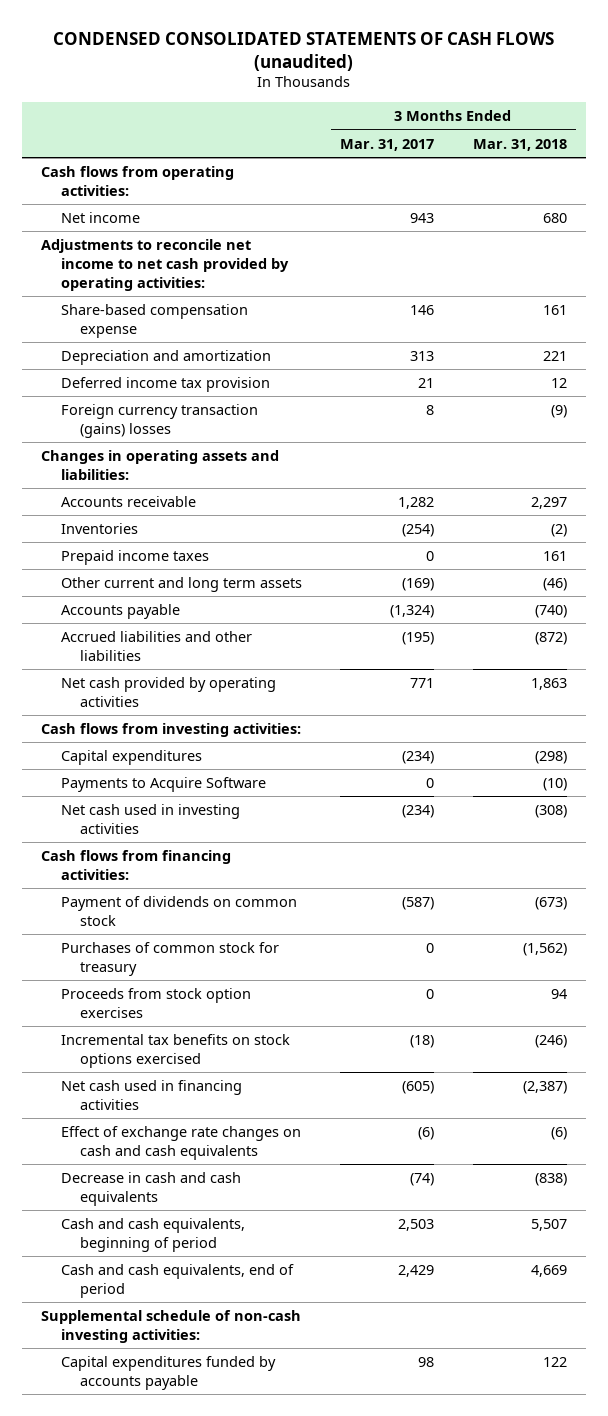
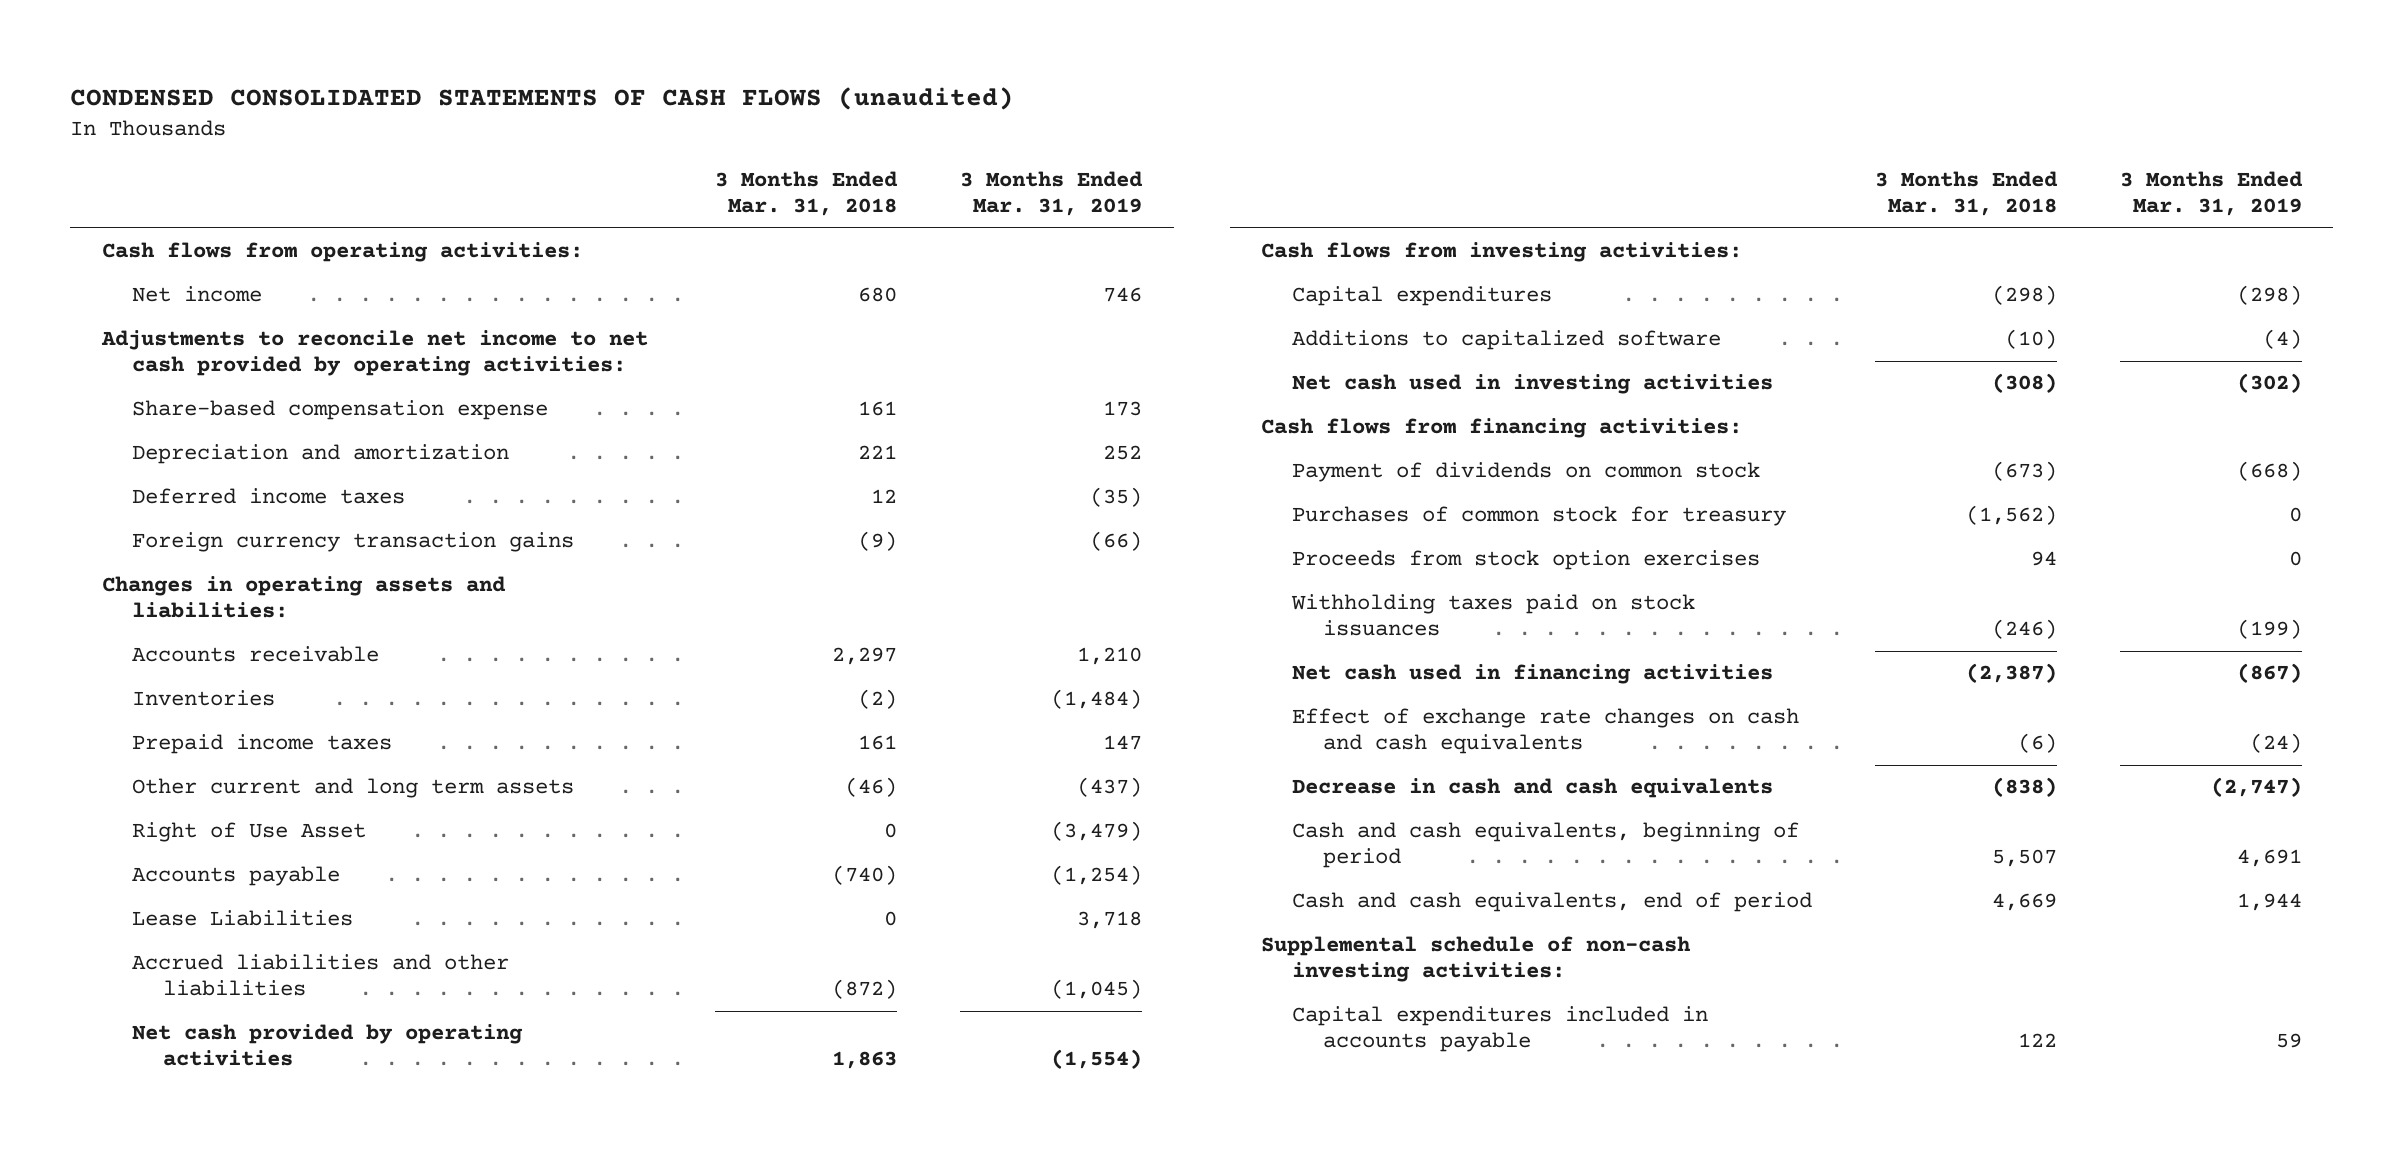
- | 3 Months Ended Mar. 31, 2017 | 3 Months Ended Mar. 31, 2018
+ | 3 Months Ended Mar. 31, 2018 | 3 Months Ended Mar. 31, 2019
- Deferred income tax provision | 21 | 12
- Foreign currency transaction (gains) losses | 8 | (9)
+ Deferred income taxes | 12 | (35)
+ Foreign currency transaction gains | (9) | (66)
+ Right of Use Asset | 0 | (3,479)
+ Lease Liabilities | 0 | 3,718
- Payments to Acquire Software | 0 | (10)
+ Additions to capitalized software | (10) | (4)
- Incremental tax benefits on stock options exercised | (18) | (246)
+ Withholding taxes paid on stock issuances | (246) | (199)
- Capital expenditures funded by accounts payable | 98 | 122
+ Capital expenditures included in accounts payable | 122 | 59

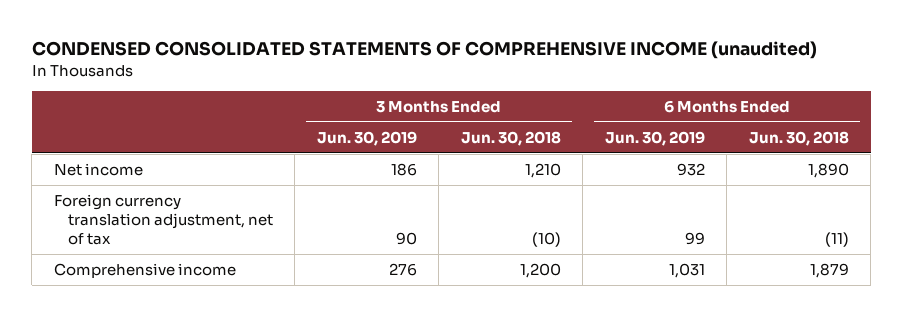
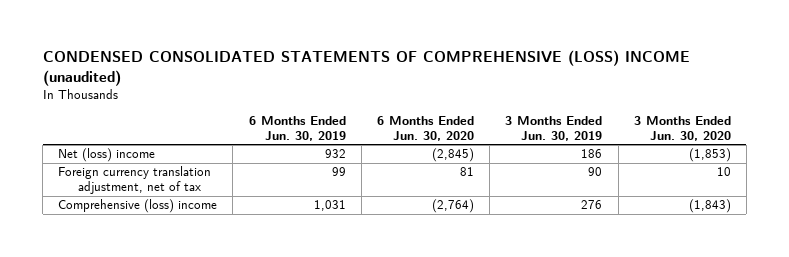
- CONDENSED CONSOLIDATED STATEMENTS OF COMPREHENSIVE INCOME (unaudited)
+ CONDENSED CONSOLIDATED STATEMENTS OF COMPREHENSIVE (LOSS) INCOME (unaudited)
- | 3 Months Ended Jun. 30, 2019 | 3 Months Ended Jun. 30, 2018 | 6 Months Ended Jun. 30, 2019 | 6 Months Ended Jun. 30, 2018
+ | 6 Months Ended Jun. 30, 2019 | 6 Months Ended Jun. 30, 2020 | 3 Months Ended Jun. 30, 2019 | 3 Months Ended Jun. 30, 2020
- Net income | 186 | 1,210 | 932 | 1,890
+ Net (loss) income | 932 | (2,845) | 186 | (1,853)
- Comprehensive income | 276 | 1,200 | 1,031 | 1,879
+ Comprehensive (loss) income | 1,031 | (2,764) | 276 | (1,843)

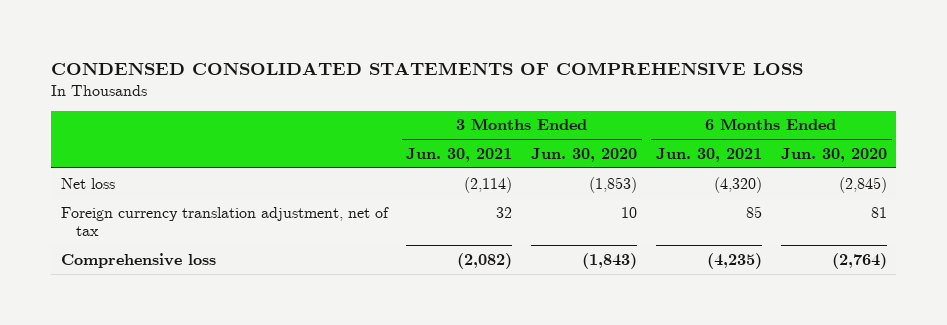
- CONDENSED CONSOLIDATED STATEMENTS OF COMPREHENSIVE (LOSS) INCOME (unaudited)
+ CONDENSED CONSOLIDATED STATEMENTS OF COMPREHENSIVE LOSS
- | 6 Months Ended Jun. 30, 2019 | 6 Months Ended Jun. 30, 2020 | 3 Months Ended Jun. 30, 2019 | 3 Months Ended Jun. 30, 2020
+ | 3 Months Ended Jun. 30, 2021 | 3 Months Ended Jun. 30, 2020 | 6 Months Ended Jun. 30, 2021 | 6 Months Ended Jun. 30, 2020
- Net (loss) income | 932 | (2,845) | 186 | (1,853)
+ Net loss | (2,114) | (1,853) | (4,320) | (2,845)
- Comprehensive (loss) income | 1,031 | (2,764) | 276 | (1,843)
+ Comprehensive loss | (2,082) | (1,843) | (4,235) | (2,764)

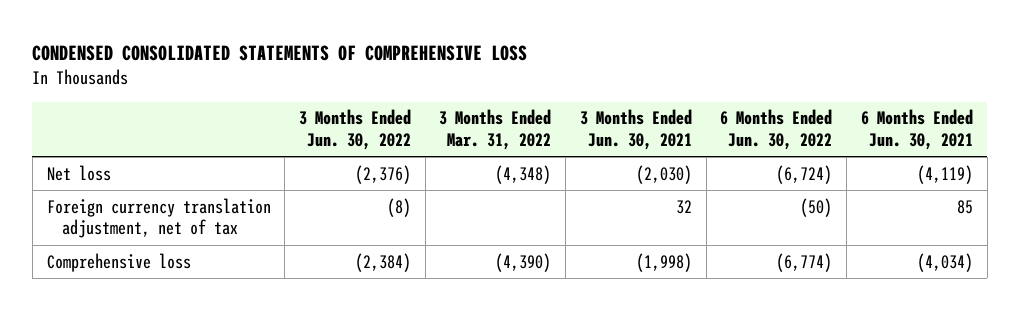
- | 3 Months Ended Jun. 30, 2021 | 3 Months Ended Jun. 30, 2020 | 6 Months Ended Jun. 30, 2021 | 6 Months Ended Jun. 30, 2020
+ | 3 Months Ended Jun. 30, 2022 | 3 Months Ended Mar. 31, 2022 | 3 Months Ended Jun. 30, 2021 | 6 Months Ended Jun. 30, 2022 | 6 Months Ended Jun. 30, 2021
- Net loss | (2,114) | (1,853) | (4,320) | (2,845)
+ Net loss | (2,376) | (4,348) | (2,030) | (6,724) | (4,119)
- Comprehensive loss | (2,082) | (1,843) | (4,235) | (2,764)
+ Comprehensive loss | (2,384) | (4,390) | (1,998) | (6,774) | (4,034)

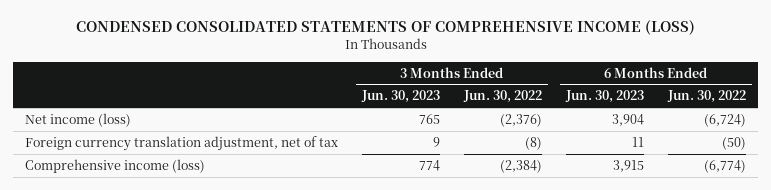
- CONDENSED CONSOLIDATED STATEMENTS OF COMPREHENSIVE LOSS
+ CONDENSED CONSOLIDATED STATEMENTS OF COMPREHENSIVE INCOME (LOSS)
- | 3 Months Ended Jun. 30, 2022 | 3 Months Ended Mar. 31, 2022 | 3 Months Ended Jun. 30, 2021 | 6 Months Ended Jun. 30, 2022 | 6 Months Ended Jun. 30, 2021
+ | 3 Months Ended Jun. 30, 2023 | 3 Months Ended Jun. 30, 2022 | 6 Months Ended Jun. 30, 2023 | 6 Months Ended Jun. 30, 2022
- Net loss | (2,376) | (4,348) | (2,030) | (6,724) | (4,119)
+ Net income (loss) | 765 | (2,376) | 3,904 | (6,724)
- Comprehensive loss | (2,384) | (4,390) | (1,998) | (6,774) | (4,034)
+ Comprehensive income (loss) | 774 | (2,384) | 3,915 | (6,774)

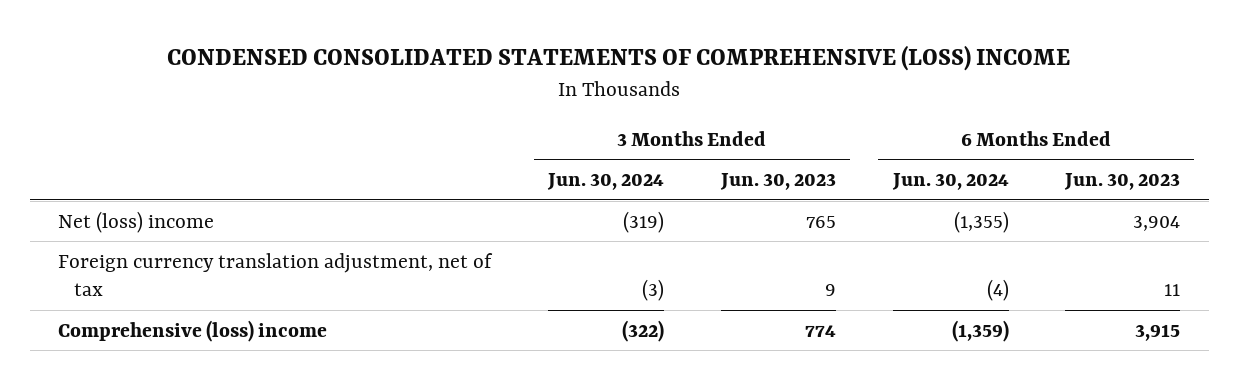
- CONDENSED CONSOLIDATED STATEMENTS OF COMPREHENSIVE INCOME (LOSS)
+ CONDENSED CONSOLIDATED STATEMENTS OF COMPREHENSIVE (LOSS) INCOME
- | 3 Months Ended Jun. 30, 2023 | 3 Months Ended Jun. 30, 2022 | 6 Months Ended Jun. 30, 2023 | 6 Months Ended Jun. 30, 2022
+ | 3 Months Ended Jun. 30, 2024 | 3 Months Ended Jun. 30, 2023 | 6 Months Ended Jun. 30, 2024 | 6 Months Ended Jun. 30, 2023
- Net income (loss) | 765 | (2,376) | 3,904 | (6,724)
+ Net (loss) income | (319) | 765 | (1,355) | 3,904
- Comprehensive income (loss) | 774 | (2,384) | 3,915 | (6,774)
+ Comprehensive (loss) income | (322) | 774 | (1,359) | 3,915

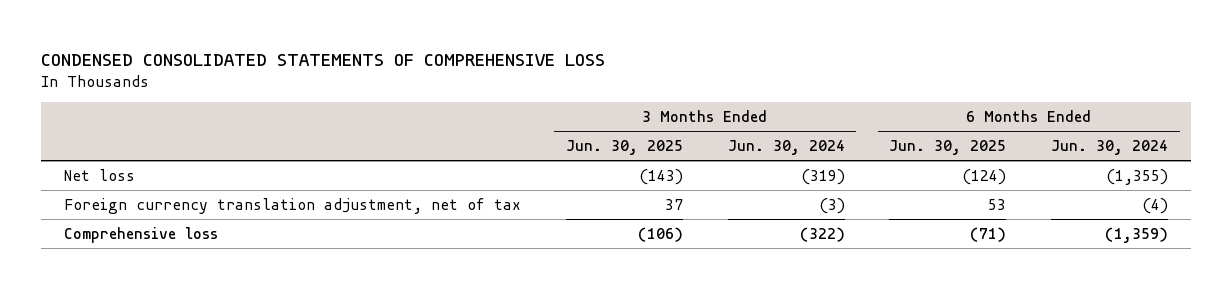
- CONDENSED CONSOLIDATED STATEMENTS OF COMPREHENSIVE (LOSS) INCOME
+ CONDENSED CONSOLIDATED STATEMENTS OF COMPREHENSIVE LOSS
- | 3 Months Ended Jun. 30, 2024 | 3 Months Ended Jun. 30, 2023 | 6 Months Ended Jun. 30, 2024 | 6 Months Ended Jun. 30, 2023
+ | 3 Months Ended Jun. 30, 2025 | 3 Months Ended Jun. 30, 2024 | 6 Months Ended Jun. 30, 2025 | 6 Months Ended Jun. 30, 2024
- Net (loss) income | (319) | 765 | (1,355) | 3,904
+ Net loss | (143) | (319) | (124) | (1,355)
- Comprehensive (loss) income | (322) | 774 | (1,359) | 3,915
+ Comprehensive loss | (106) | (322) | (71) | (1,359)

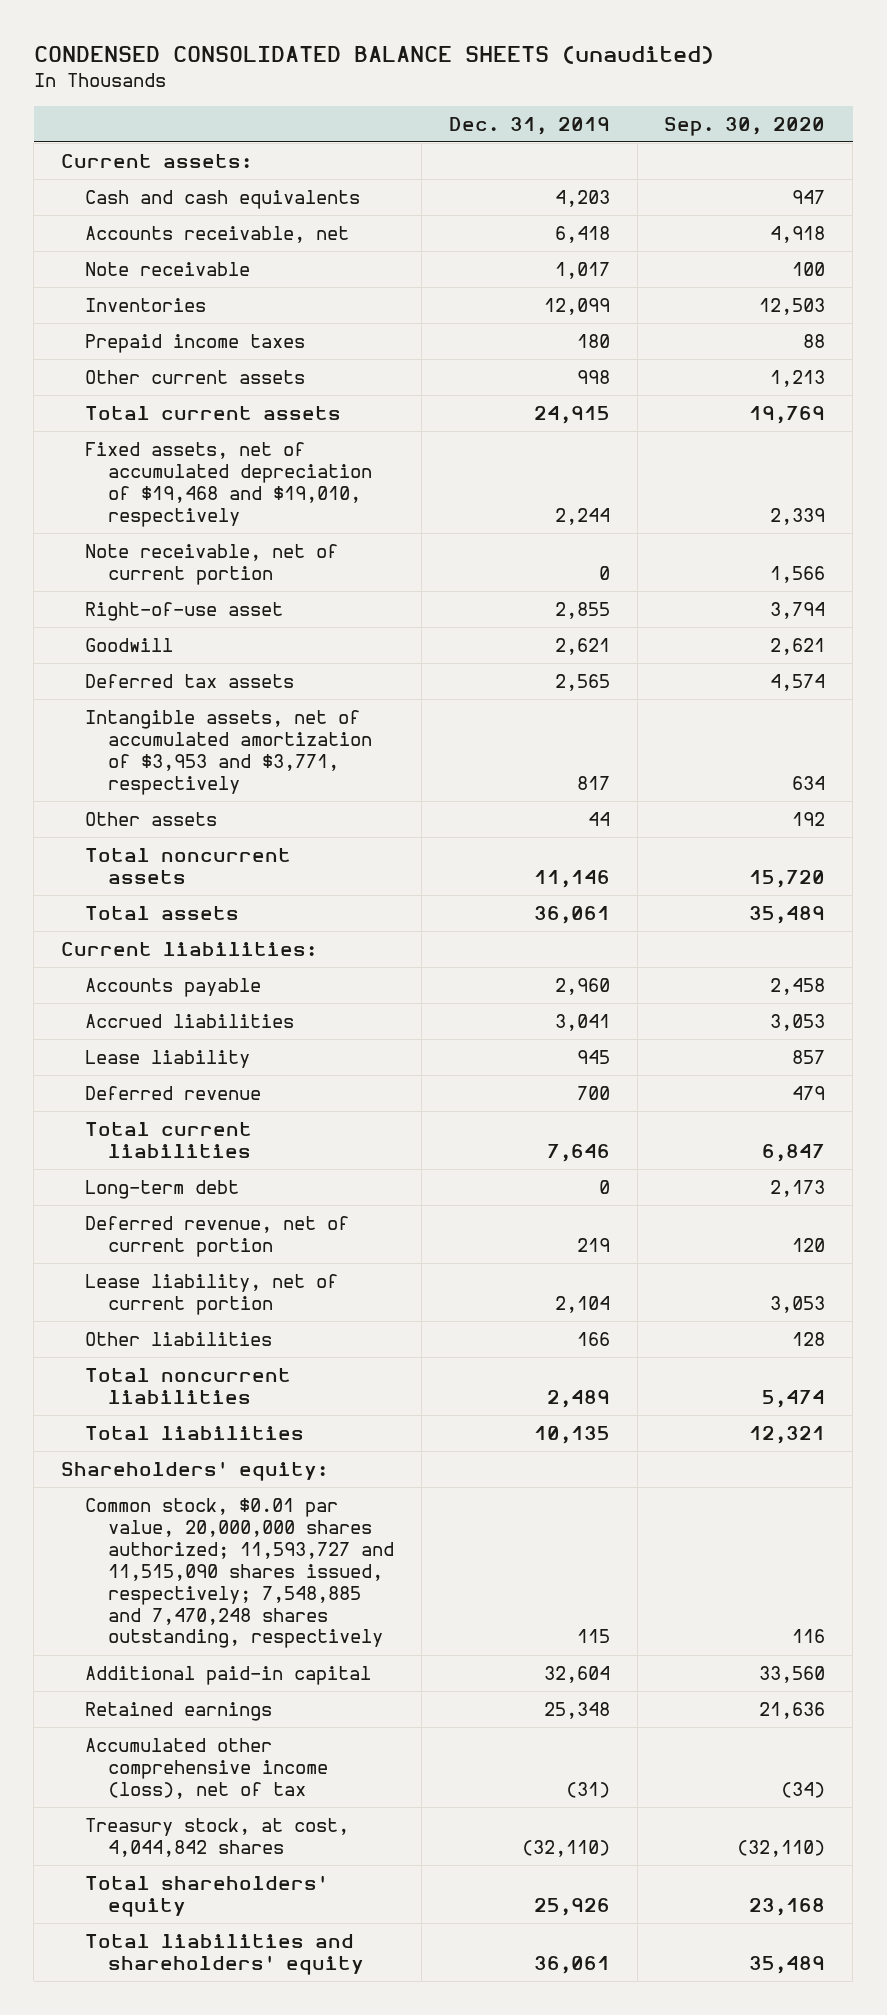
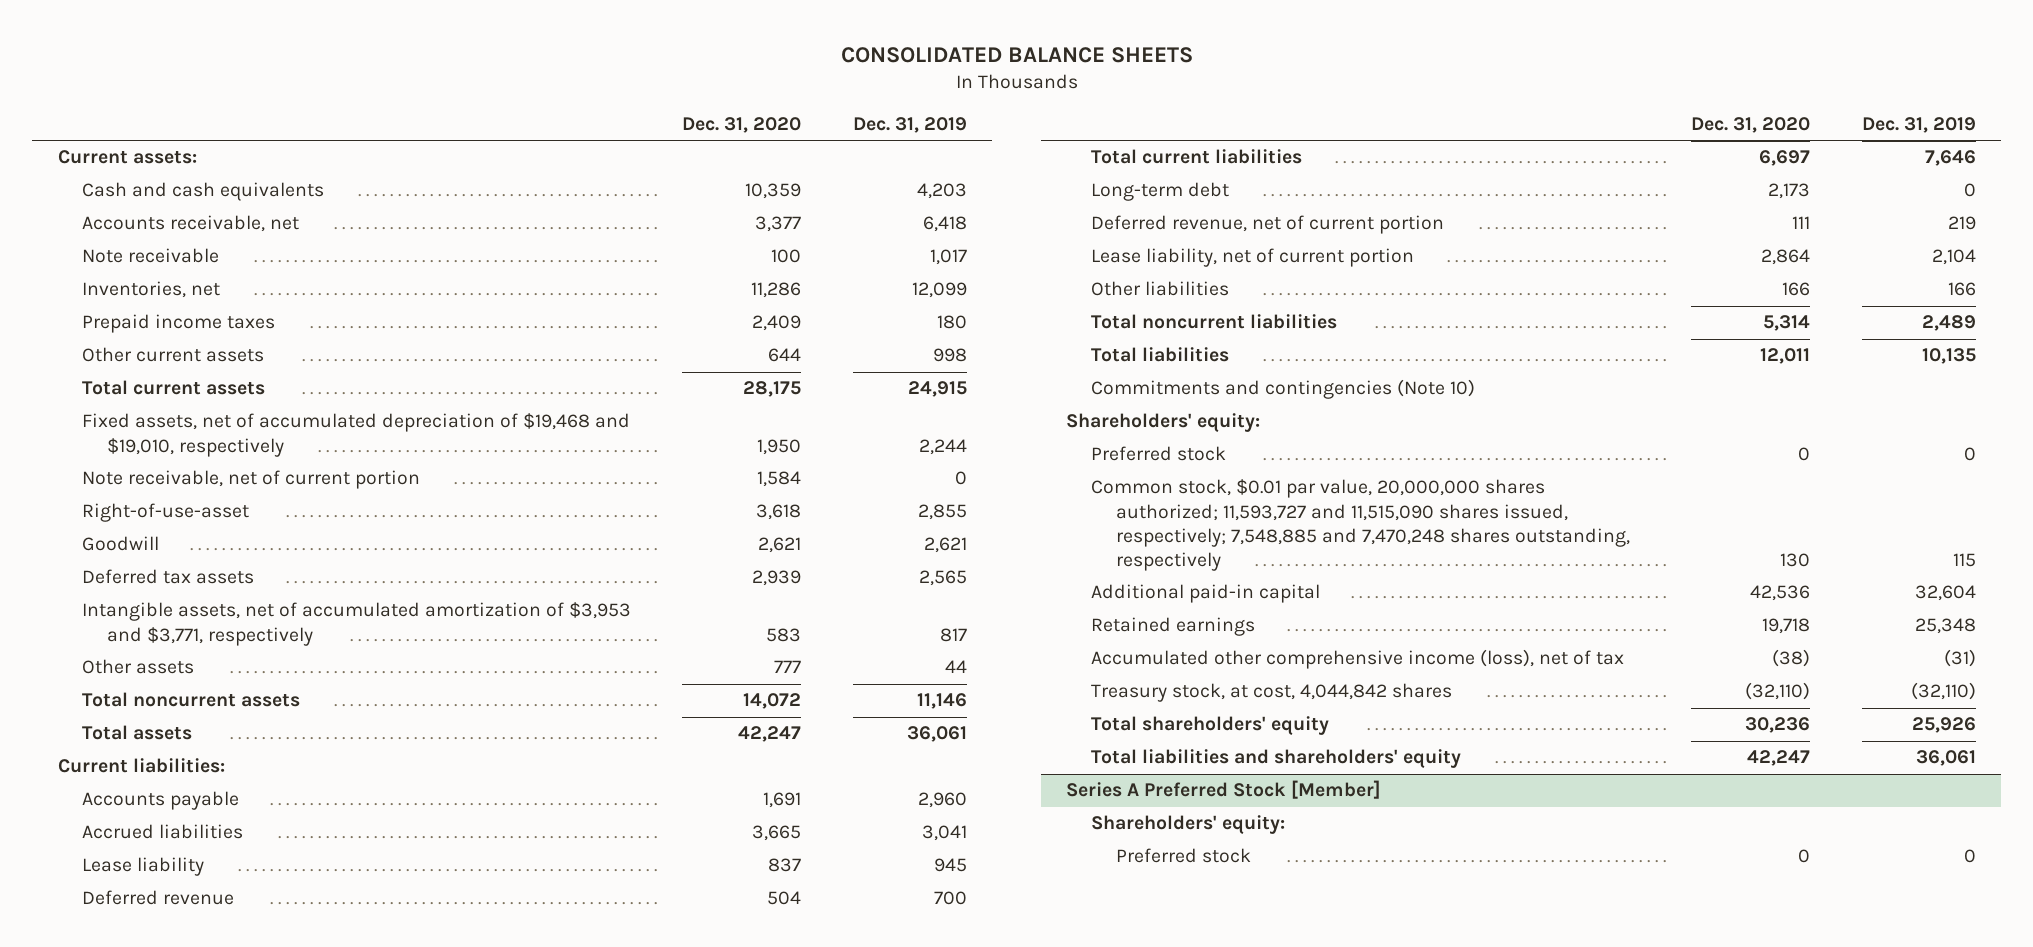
- CONDENSED CONSOLIDATED BALANCE SHEETS (unaudited)
+ CONSOLIDATED BALANCE SHEETS
- | Dec. 31, 2019 | Sep. 30, 2020
+ | Dec. 31, 2020 | Dec. 31, 2019
- Inventories | 12,099 | 12,503
+ Inventories, net | 11,286 | 12,099
- Right-of-use asset | 2,855 | 3,794
+ Right-of-use-asset | 3,618 | 2,855
+ Commitments and contingencies (Note 10)
+ Preferred stock | 0 | 0
+ Series A Preferred Stock [Member]
+ Shareholders' equity:
+ Preferred stock | 0 | 0

